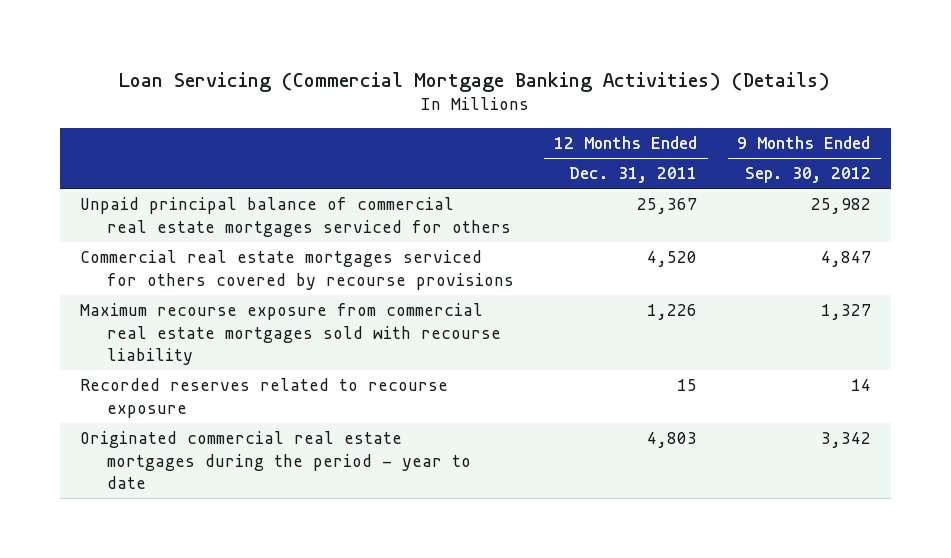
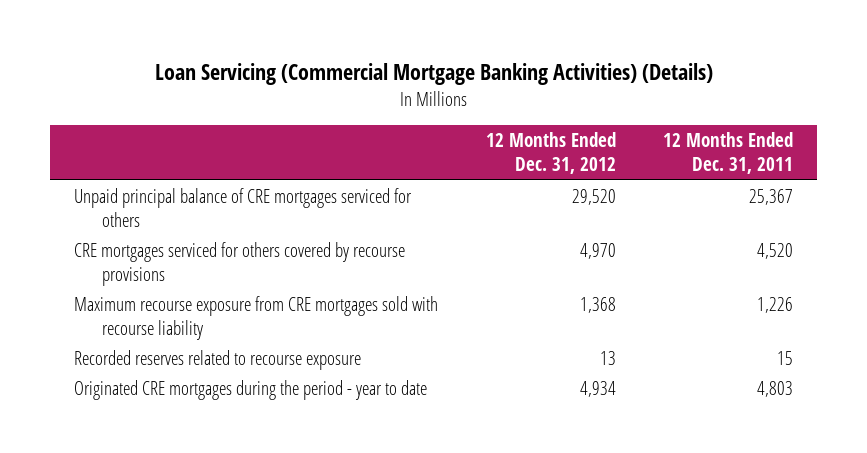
- | 12 Months Ended Dec. 31, 2011 | 9 Months Ended Sep. 30, 2012
+ | 12 Months Ended Dec. 31, 2012 | 12 Months Ended Dec. 31, 2011
- Unpaid principal balance of commercial real estate mortgages serviced for others | 25,367 | 25,982
- Commercial real estate mortgages serviced for others covered by recourse provisions | 4,520 | 4,847
- Maximum recourse exposure from commercial real estate mortgages sold with recourse liability | 1,226 | 1,327
+ Unpaid principal balance of CRE mortgages serviced for others | 29,520 | 25,367
+ CRE mortgages serviced for others covered by recourse provisions | 4,970 | 4,520
+ Maximum recourse exposure from CRE mortgages sold with recourse liability | 1,368 | 1,226
- Originated commercial real estate mortgages during the period - year to date | 4,803 | 3,342
+ Originated CRE mortgages during the period - year to date | 4,934 | 4,803

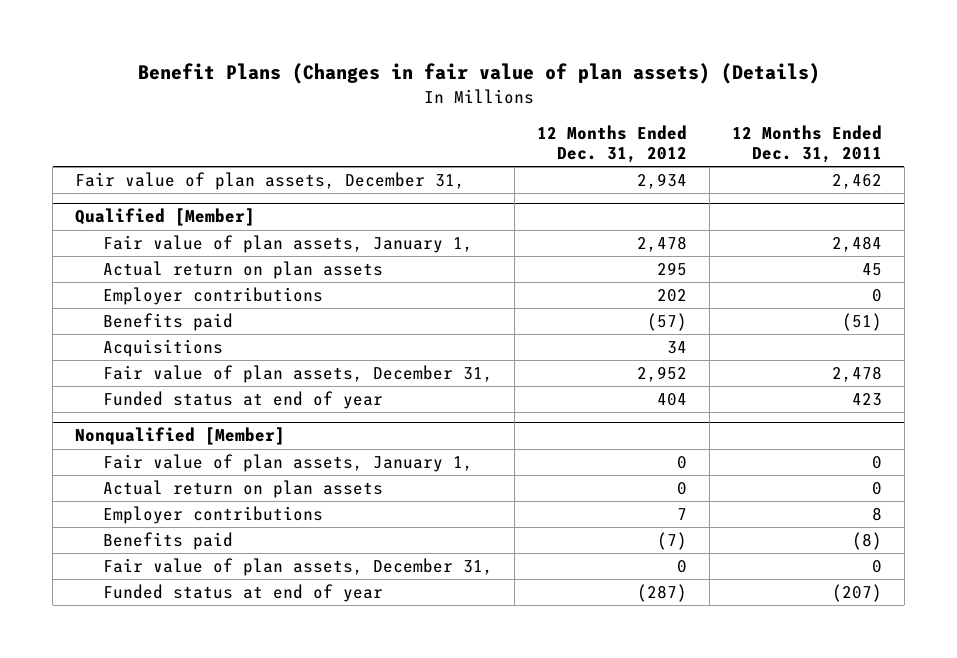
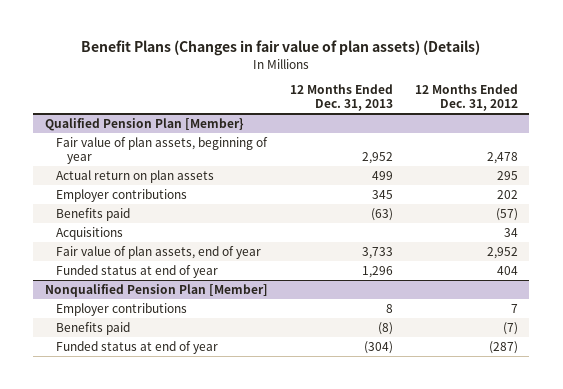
- | 12 Months Ended Dec. 31, 2012 | 12 Months Ended Dec. 31, 2011
+ | 12 Months Ended Dec. 31, 2013 | 12 Months Ended Dec. 31, 2012
- Fair value of plan assets, December 31, | 2,934 | 2,462
- Qualified [Member]
- Fair value of plan assets, January 1, | 2,478 | 2,484
+ Qualified Pension Plan [Member}
+ Fair value of plan assets, beginning of year | 2,952 | 2,478
- Fair value of plan assets, December 31, | 2,952 | 2,478
+ Fair value of plan assets, end of year | 3,733 | 2,952
- Nonqualified [Member]
- Fair value of plan assets, January 1, | 0 | 0
- Actual return on plan assets | 0 | 0
+ Nonqualified Pension Plan [Member]
- Fair value of plan assets, December 31, | 0 | 0

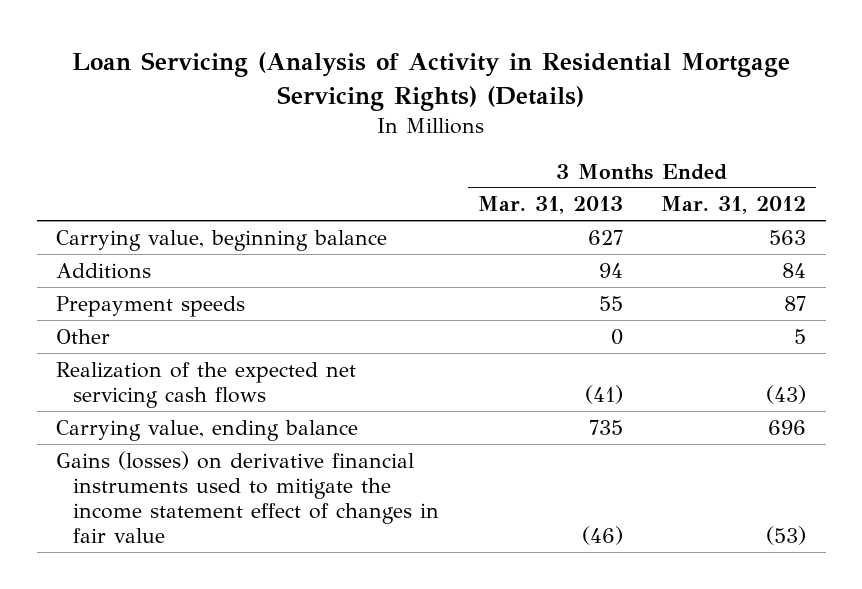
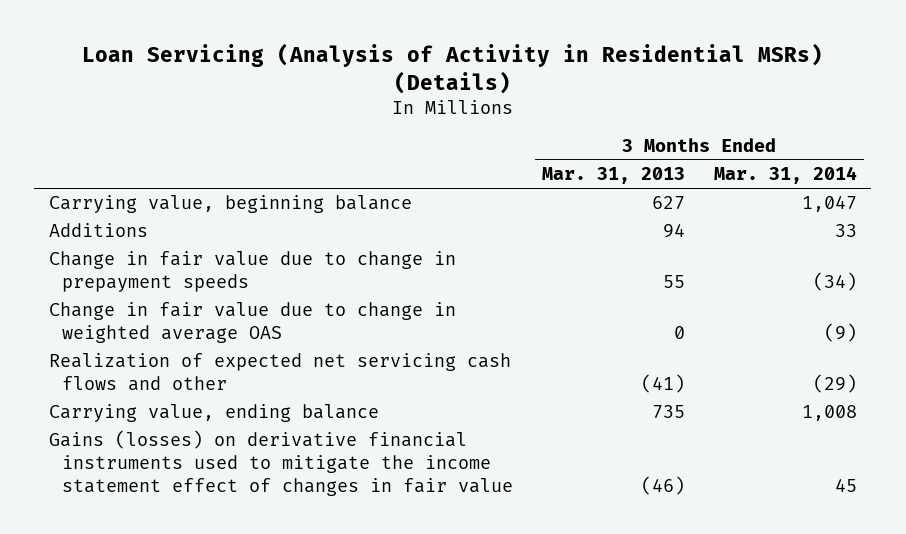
- Loan Servicing (Analysis of Activity in Residential Mortgage Servicing Rights) (Details)
+ Loan Servicing (Analysis of Activity in Residential MSRs) (Details)
- | 3 Months Ended Mar. 31, 2013 | 3 Months Ended Mar. 31, 2012
+ | 3 Months Ended Mar. 31, 2013 | 3 Months Ended Mar. 31, 2014
- Prepayment speeds | 55 | 87
- Other | 0 | 5
- Realization of the expected net servicing cash flows | (41) | (43)
+ Change in fair value due to change in prepayment speeds | 55 | (34)
+ Change in fair value due to change in weighted average OAS | 0 | (9)
+ Realization of expected net servicing cash flows and other | (41) | (29)

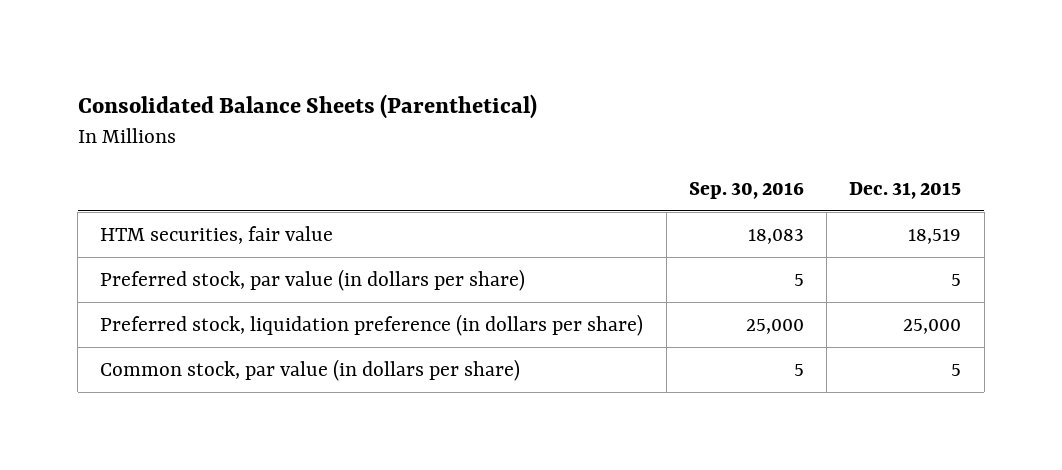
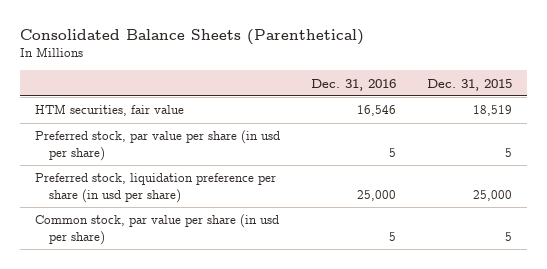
- | Sep. 30, 2016 | Dec. 31, 2015
+ | Dec. 31, 2016 | Dec. 31, 2015
- Preferred stock, par value (in dollars per share) | 5 | 5
- Preferred stock, liquidation preference (in dollars per share) | 25,000 | 25,000
- Common stock, par value (in dollars per share) | 5 | 5
+ Preferred stock, par value per share (in usd per share) | 5 | 5
+ Preferred stock, liquidation preference per share (in usd per share) | 25,000 | 25,000
+ Common stock, par value per share (in usd per share) | 5 | 5

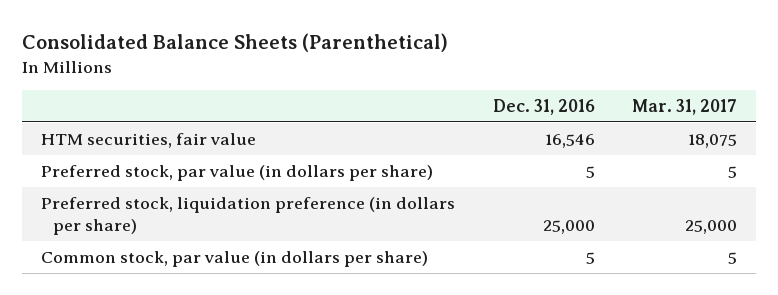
- | Dec. 31, 2016 | Dec. 31, 2015
+ | Dec. 31, 2016 | Mar. 31, 2017
- Preferred stock, par value per share (in usd per share) | 5 | 5
- Preferred stock, liquidation preference per share (in usd per share) | 25,000 | 25,000
- Common stock, par value per share (in usd per share) | 5 | 5
+ Preferred stock, par value (in dollars per share) | 5 | 5
+ Preferred stock, liquidation preference (in dollars per share) | 25,000 | 25,000
+ Common stock, par value (in dollars per share) | 5 | 5

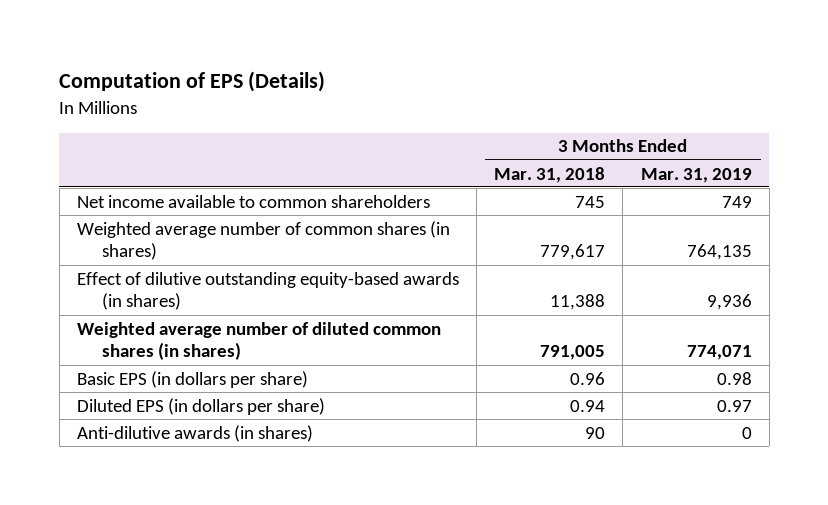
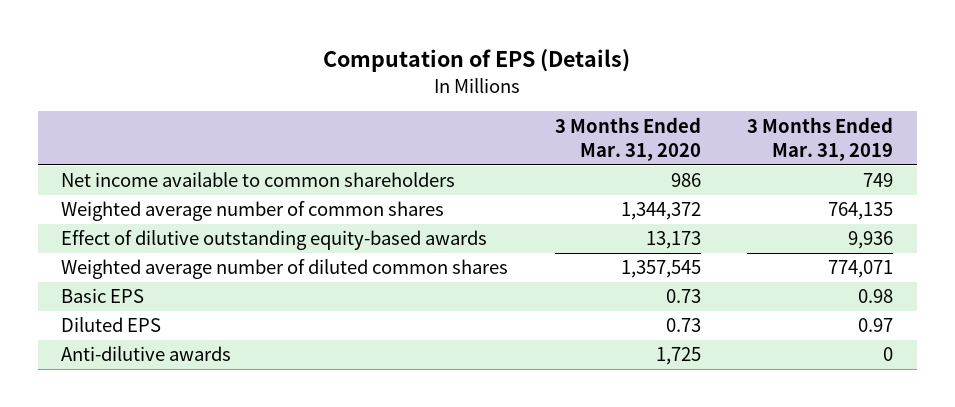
- | 3 Months Ended Mar. 31, 2018 | 3 Months Ended Mar. 31, 2019
+ | 3 Months Ended Mar. 31, 2020 | 3 Months Ended Mar. 31, 2019
- Weighted average number of common shares (in shares) | 779,617 | 764,135
- Effect of dilutive outstanding equity-based awards (in shares) | 11,388 | 9,936
- Weighted average number of diluted common shares (in shares) | 791,005 | 774,071
- Basic EPS (in dollars per share) | 0.96 | 0.98
- Diluted EPS (in dollars per share) | 0.94 | 0.97
- Anti-dilutive awards (in shares) | 90 | 0
+ Weighted average number of common shares | 1,344,372 | 764,135
+ Effect of dilutive outstanding equity-based awards | 13,173 | 9,936
+ Weighted average number of diluted common shares | 1,357,545 | 774,071
+ Basic EPS | 0.73 | 0.98
+ Diluted EPS | 0.73 | 0.97
+ Anti-dilutive awards | 1,725 | 0

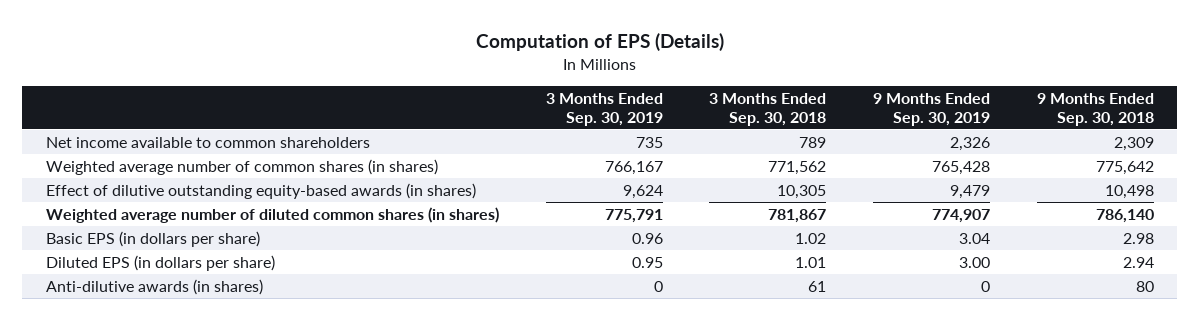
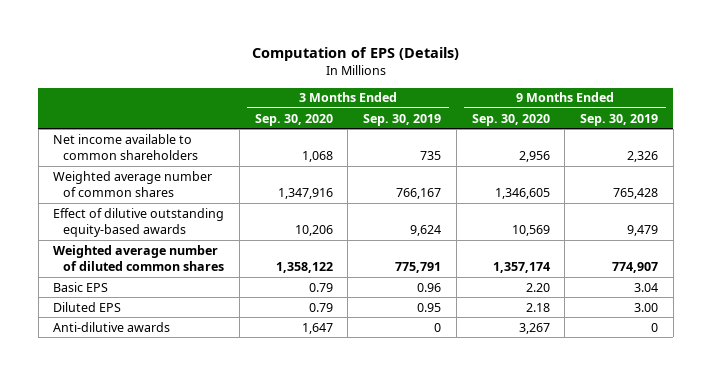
- | 3 Months Ended Sep. 30, 2019 | 3 Months Ended Sep. 30, 2018 | 9 Months Ended Sep. 30, 2019 | 9 Months Ended Sep. 30, 2018
+ | 3 Months Ended Sep. 30, 2020 | 3 Months Ended Sep. 30, 2019 | 9 Months Ended Sep. 30, 2020 | 9 Months Ended Sep. 30, 2019
- Weighted average number of common shares (in shares) | 766,167 | 771,562 | 765,428 | 775,642
- Effect of dilutive outstanding equity-based awards (in shares) | 9,624 | 10,305 | 9,479 | 10,498
- Weighted average number of diluted common shares (in shares) | 775,791 | 781,867 | 774,907 | 786,140
- Basic EPS (in dollars per share) | 0.96 | 1.02 | 3.04 | 2.98
- Diluted EPS (in dollars per share) | 0.95 | 1.01 | 3.00 | 2.94
- Anti-dilutive awards (in shares) | 0 | 61 | 0 | 80
+ Weighted average number of common shares | 1,347,916 | 766,167 | 1,346,605 | 765,428
+ Effect of dilutive outstanding equity-based awards | 10,206 | 9,624 | 10,569 | 9,479
+ Weighted average number of diluted common shares | 1,358,122 | 775,791 | 1,357,174 | 774,907
+ Basic EPS | 0.79 | 0.96 | 2.20 | 3.04
+ Diluted EPS | 0.79 | 0.95 | 2.18 | 3.00
+ Anti-dilutive awards | 1,647 | 0 | 3,267 | 0

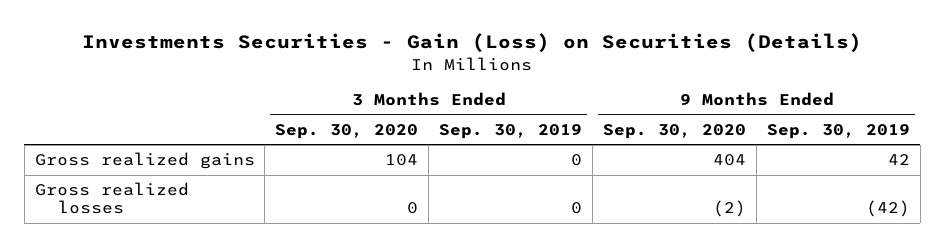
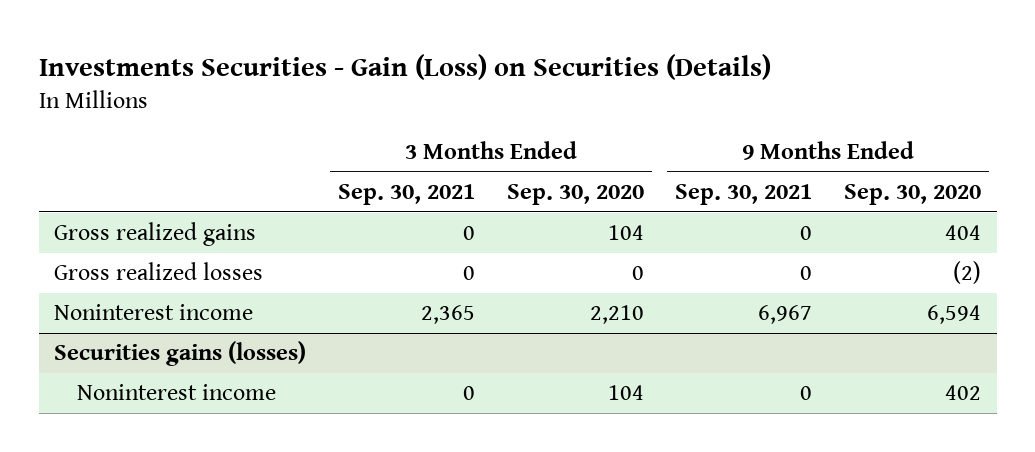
- | 3 Months Ended Sep. 30, 2020 | 3 Months Ended Sep. 30, 2019 | 9 Months Ended Sep. 30, 2020 | 9 Months Ended Sep. 30, 2019
+ | 3 Months Ended Sep. 30, 2021 | 3 Months Ended Sep. 30, 2020 | 9 Months Ended Sep. 30, 2021 | 9 Months Ended Sep. 30, 2020
+ Noninterest income | 2,365 | 2,210 | 6,967 | 6,594
+ Securities gains (losses)
+ Noninterest income | 0 | 104 | 0 | 402

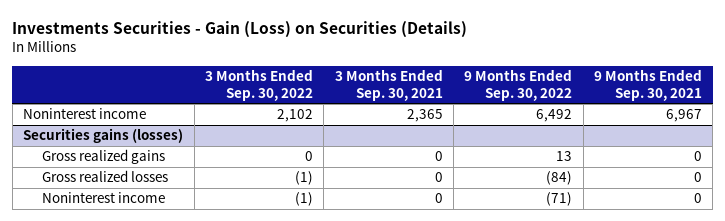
- | 3 Months Ended Sep. 30, 2021 | 3 Months Ended Sep. 30, 2020 | 9 Months Ended Sep. 30, 2021 | 9 Months Ended Sep. 30, 2020
+ | 3 Months Ended Sep. 30, 2022 | 3 Months Ended Sep. 30, 2021 | 9 Months Ended Sep. 30, 2022 | 9 Months Ended Sep. 30, 2021
- Gross realized gains | 0 | 104 | 0 | 404
- Gross realized losses | 0 | 0 | 0 | (2)
@ Securities gains (losses)
+ Gross realized gains | 0 | 0 | 13 | 0
+ Gross realized losses | (1) | 0 | (84) | 0

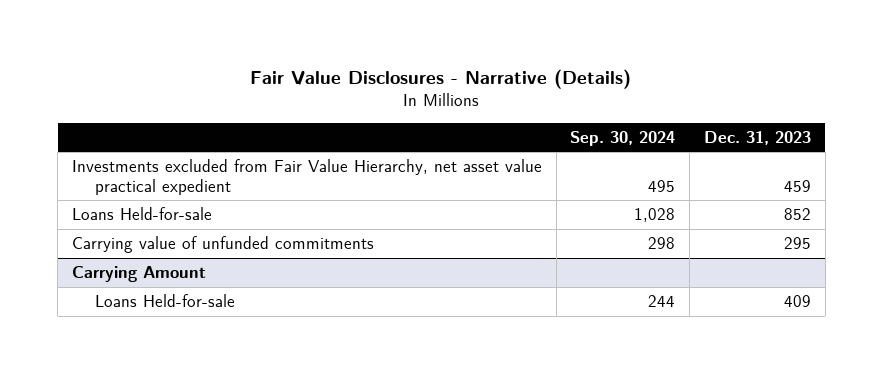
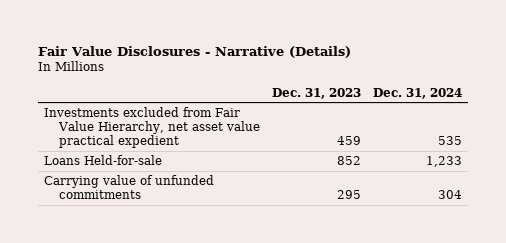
- | Sep. 30, 2024 | Dec. 31, 2023
+ | Dec. 31, 2023 | Dec. 31, 2024
- Carrying Amount
- Loans Held-for-sale | 244 | 409

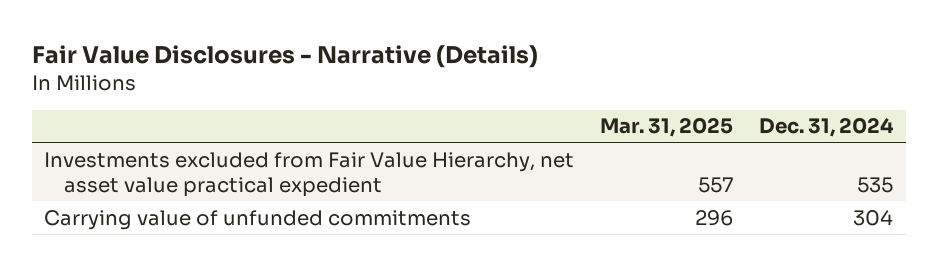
- | Dec. 31, 2023 | Dec. 31, 2024
+ | Mar. 31, 2025 | Dec. 31, 2024
- Loans Held-for-sale | 852 | 1,233

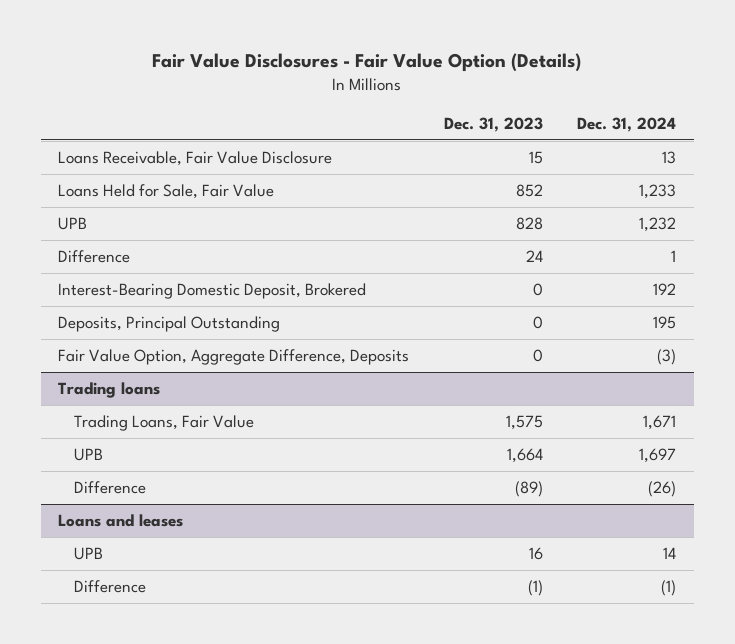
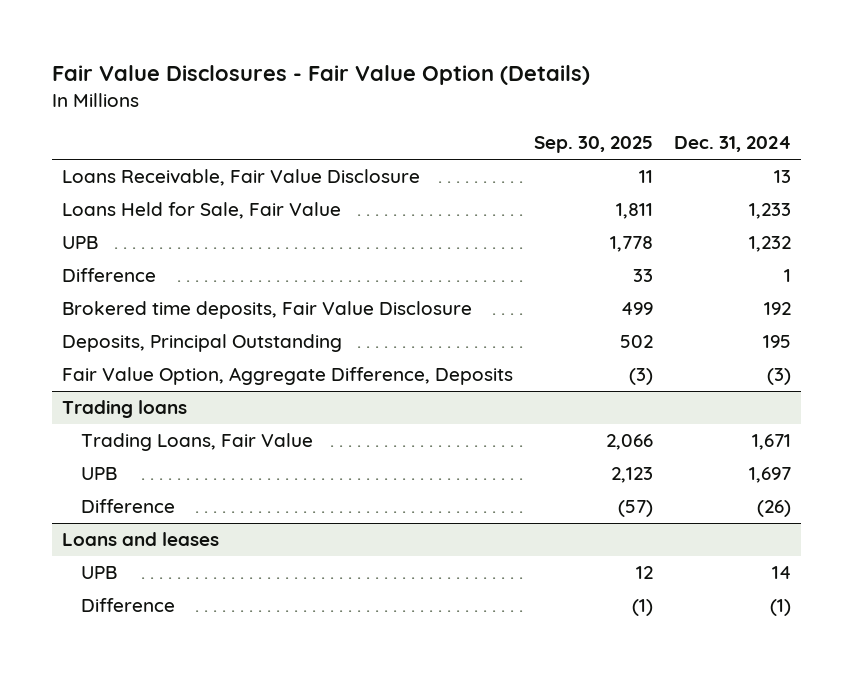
- | Dec. 31, 2023 | Dec. 31, 2024
+ | Sep. 30, 2025 | Dec. 31, 2024
- Interest-Bearing Domestic Deposit, Brokered | 0 | 192
+ Brokered time deposits, Fair Value Disclosure | 499 | 192

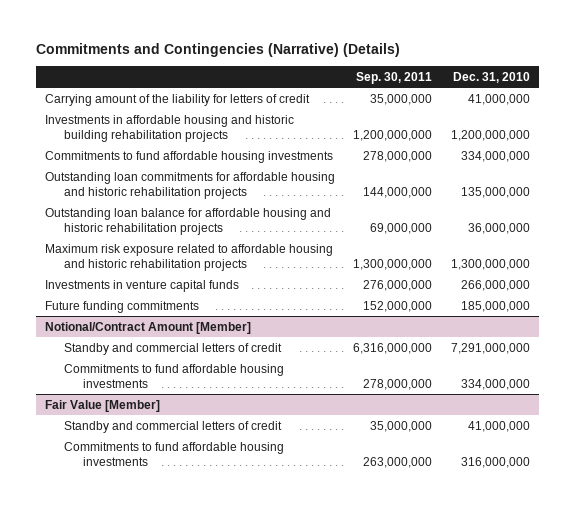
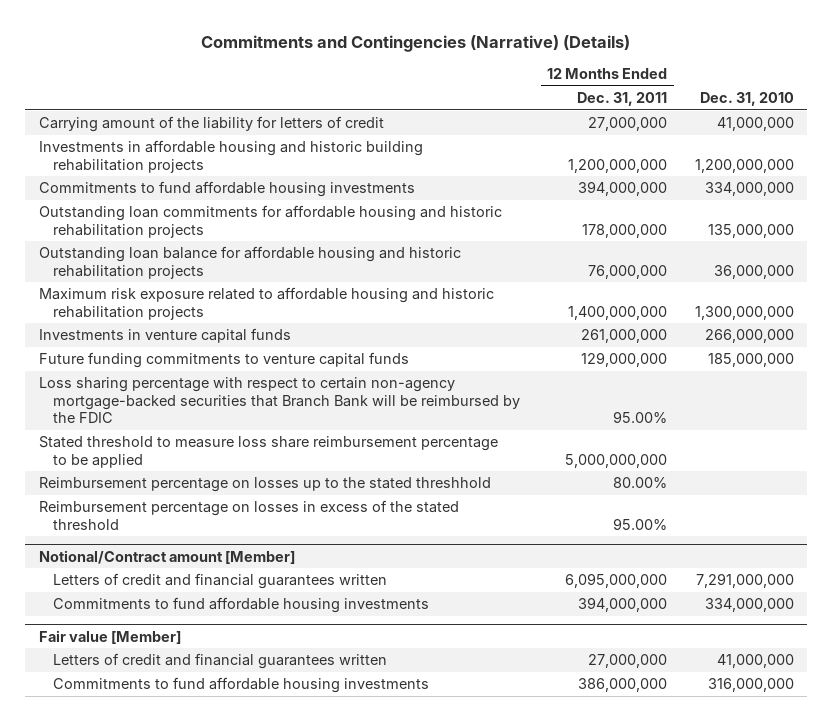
- | Sep. 30, 2011 | Dec. 31, 2010
+ | 12 Months Ended Dec. 31, 2011 | Dec. 31, 2010
- Future funding commitments | 152,000,000 | 185,000,000
- Notional/Contract Amount [Member]
- Standby and commercial letters of credit | 6,316,000,000 | 7,291,000,000
+ Future funding commitments to venture capital funds | 129,000,000 | 185,000,000
+ Loss sharing percentage with respect to certain non-agency mortgage-backed securities that Branch Bank will be reimbursed by the FDIC | 95.00% |
+ Stated threshold to measure loss share reimbursement percentage to be applied | 5,000,000,000 |
+ Reimbursement percentage on losses up to the stated threshhold | 80.00% |
+ Reimbursement percentage on losses in excess of the stated threshold | 95.00% |
+ Notional/Contract amount [Member]
+ Letters of credit and financial guarantees written | 6,095,000,000 | 7,291,000,000
- Fair Value [Member]
- Standby and commercial letters of credit | 35,000,000 | 41,000,000
+ Fair value [Member]
+ Letters of credit and financial guarantees written | 27,000,000 | 41,000,000

